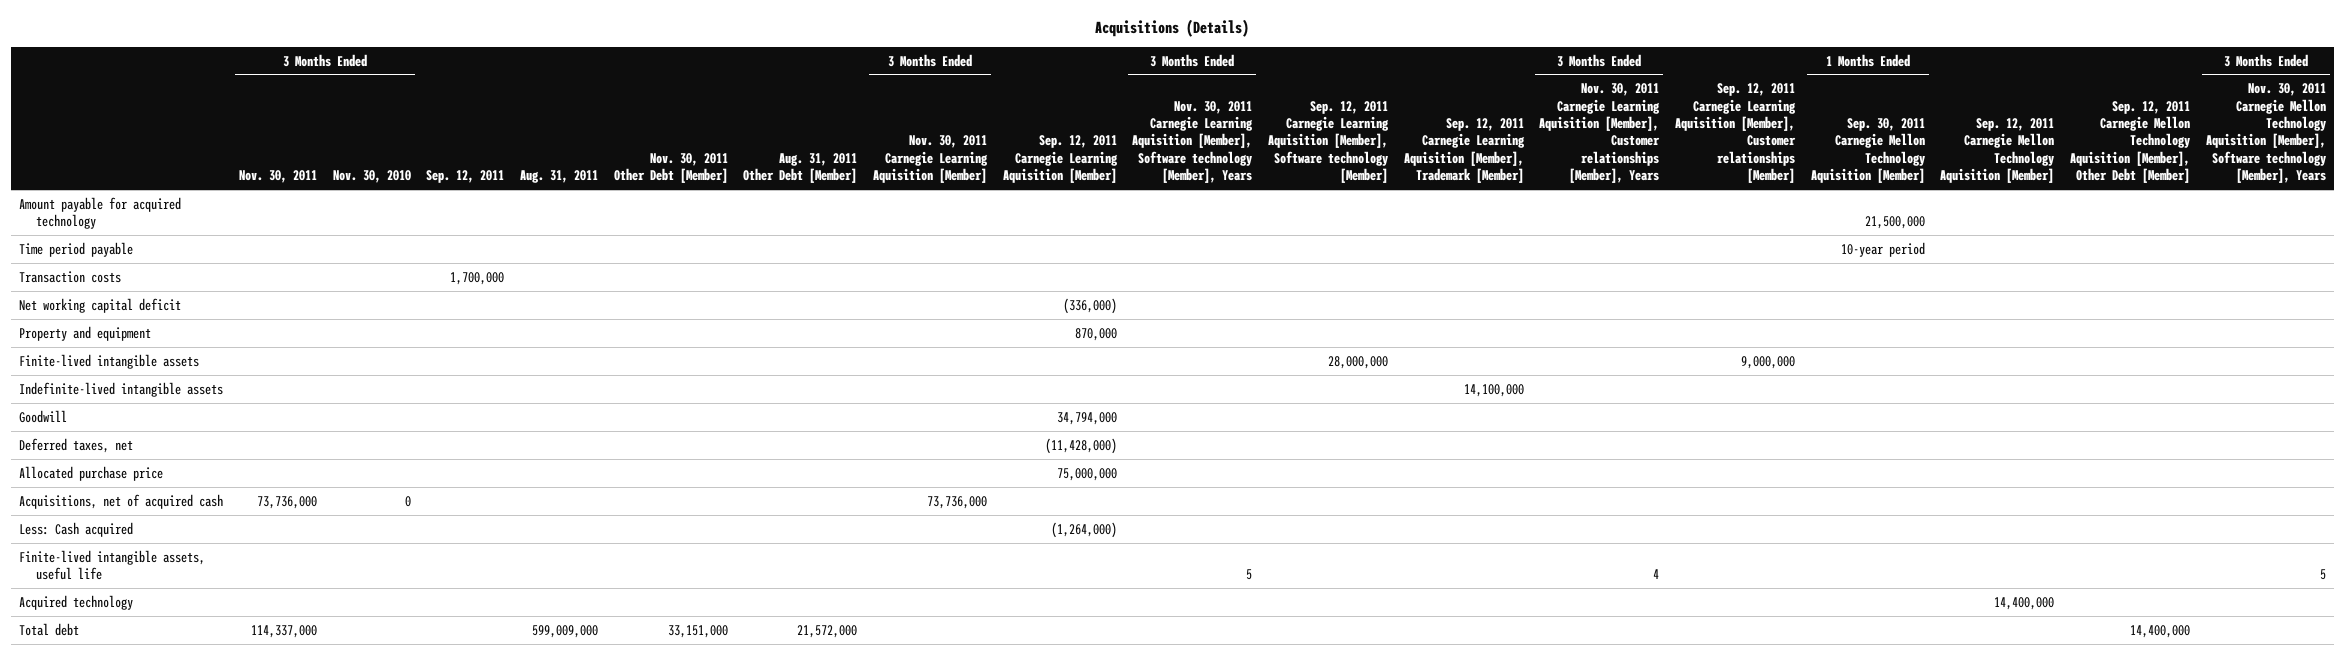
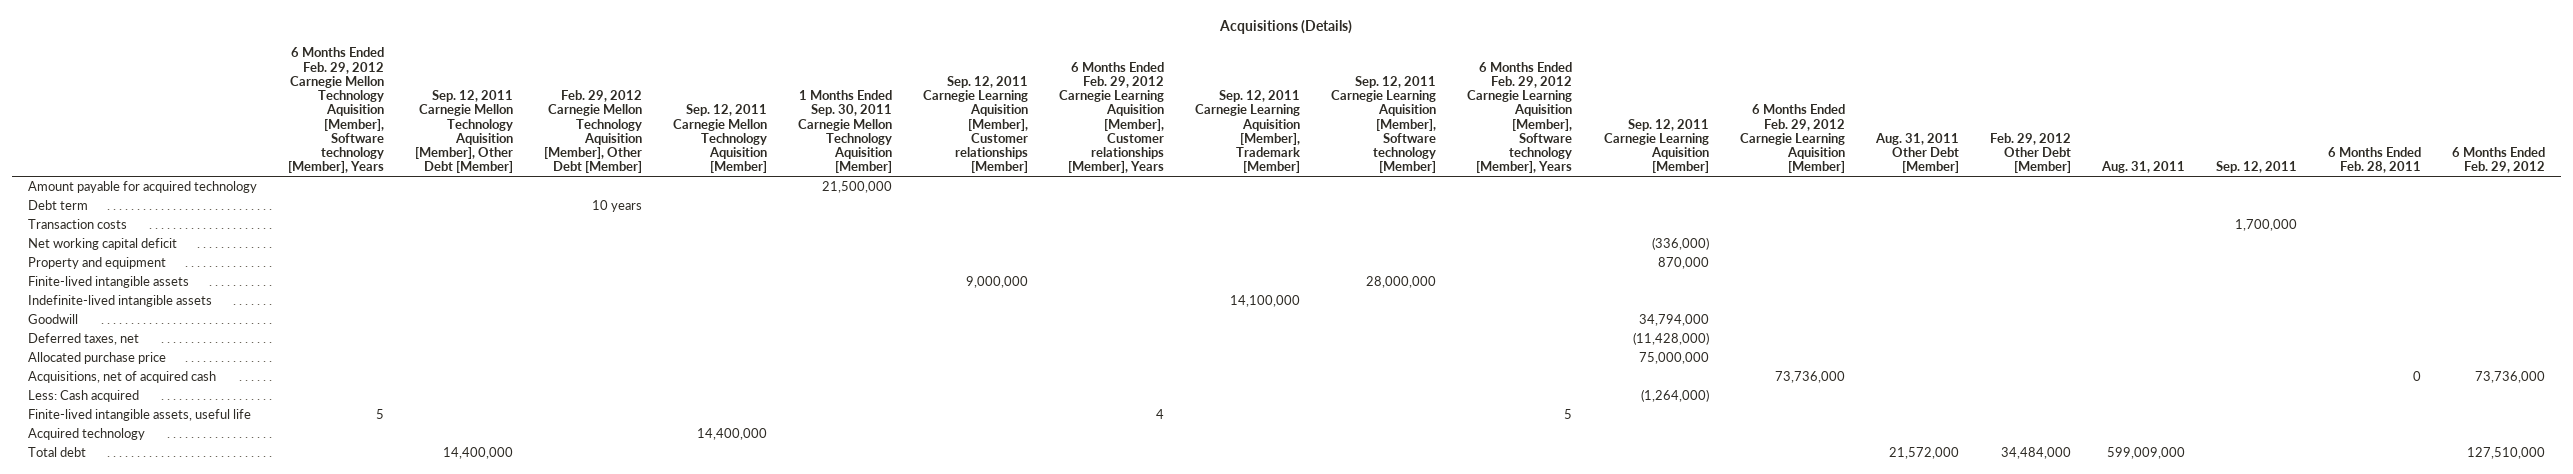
- | 3 Months Ended Nov. 30, 2011 | 3 Months Ended Nov. 30, 2010 | Sep. 12, 2011 | Aug. 31, 2011 | Nov. 30, 2011 Other Debt [Member] | Aug. 31, 2011 Other Debt [Member] | 3 Months Ended Nov. 30, 2011 Carnegie Learning Aquisition [Member] | Sep. 12, 2011 Carnegie Learning Aquisition [Member] | 3 Months Ended Nov. 30, 2011 Carnegie Learning Aquisition [Member], Software technology [Member], Years | Sep. 12, 2011 Carnegie Learning Aquisition [Member], Software technology [Member] | Sep. 12, 2011 Carnegie Learning Aquisition [Member], Trademark [Member] | 3 Months Ended Nov. 30, 2011 Carnegie Learning Aquisition [Member], Customer relationships [Member], Years | Sep. 12, 2011 Carnegie Learning Aquisition [Member], Customer relationships [Member] | 1 Months Ended Sep. 30, 2011 Carnegie Mellon Technology Aquisition [Member] | Sep. 12, 2011 Carnegie Mellon Technology Aquisition [Member] | Sep. 12, 2011 Carnegie Mellon Technology Aquisition [Member], Other Debt [Member] | 3 Months Ended Nov. 30, 2011 Carnegie Mellon Technology Aquisition [Member], Software technology [Member], Years
+ | 6 Months Ended Feb. 29, 2012 Carnegie Mellon Technology Aquisition [Member], Software technology [Member], Years | Sep. 12, 2011 Carnegie Mellon Technology Aquisition [Member], Other Debt [Member] | Feb. 29, 2012 Carnegie Mellon Technology Aquisition [Member], Other Debt [Member] | Sep. 12, 2011 Carnegie Mellon Technology Aquisition [Member] | 1 Months Ended Sep. 30, 2011 Carnegie Mellon Technology Aquisition [Member] | Sep. 12, 2011 Carnegie Learning Aquisition [Member], Customer relationships [Member] | 6 Months Ended Feb. 29, 2012 Carnegie Learning Aquisition [Member], Customer relationships [Member], Years | Sep. 12, 2011 Carnegie Learning Aquisition [Member], Trademark [Member] | Sep. 12, 2011 Carnegie Learning Aquisition [Member], Software technology [Member] | 6 Months Ended Feb. 29, 2012 Carnegie Learning Aquisition [Member], Software technology [Member], Years | Sep. 12, 2011 Carnegie Learning Aquisition [Member] | 6 Months Ended Feb. 29, 2012 Carnegie Learning Aquisition [Member] | Aug. 31, 2011 Other Debt [Member] | Feb. 29, 2012 Other Debt [Member] | Aug. 31, 2011 | Sep. 12, 2011 | 6 Months Ended Feb. 28, 2011 | 6 Months Ended Feb. 29, 2012
- Time period payable | | | | | | | | | | | | | | 10-year period | | |
+ Debt term | | | 10 years | | | | | | | | | | | | | | |

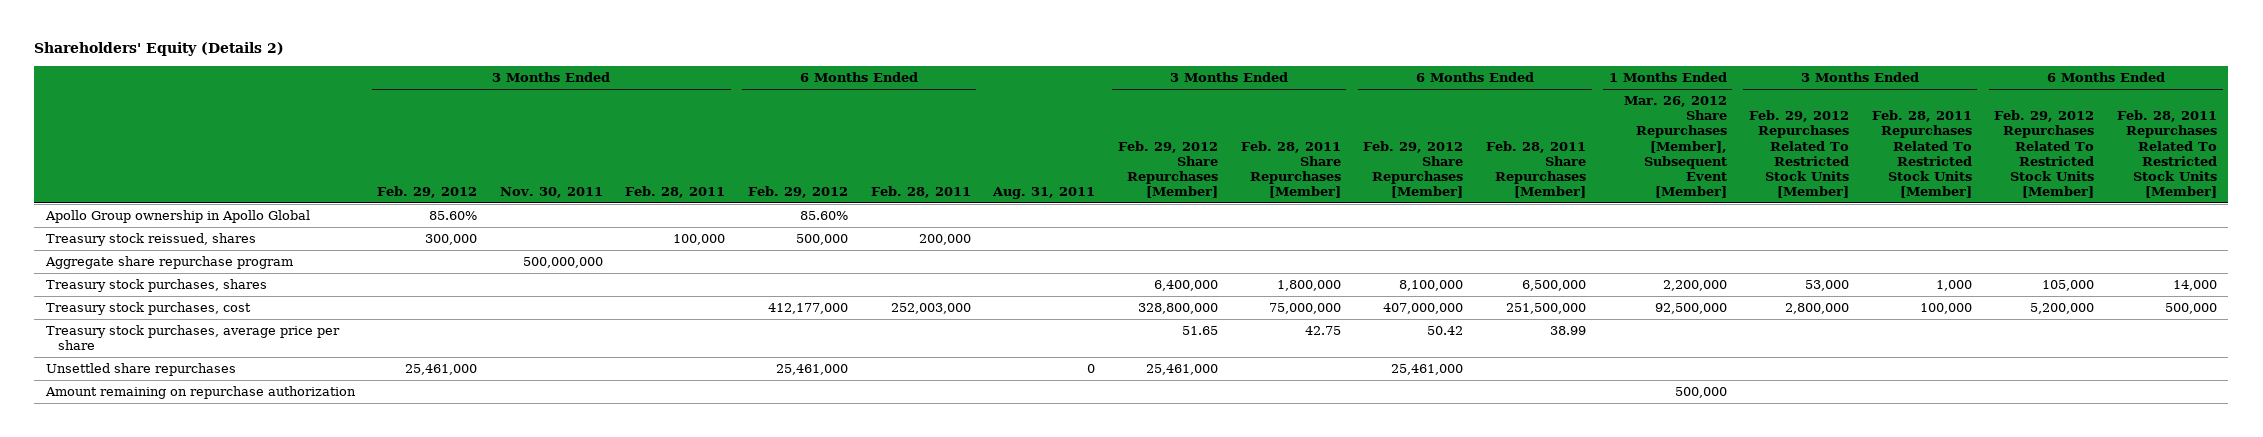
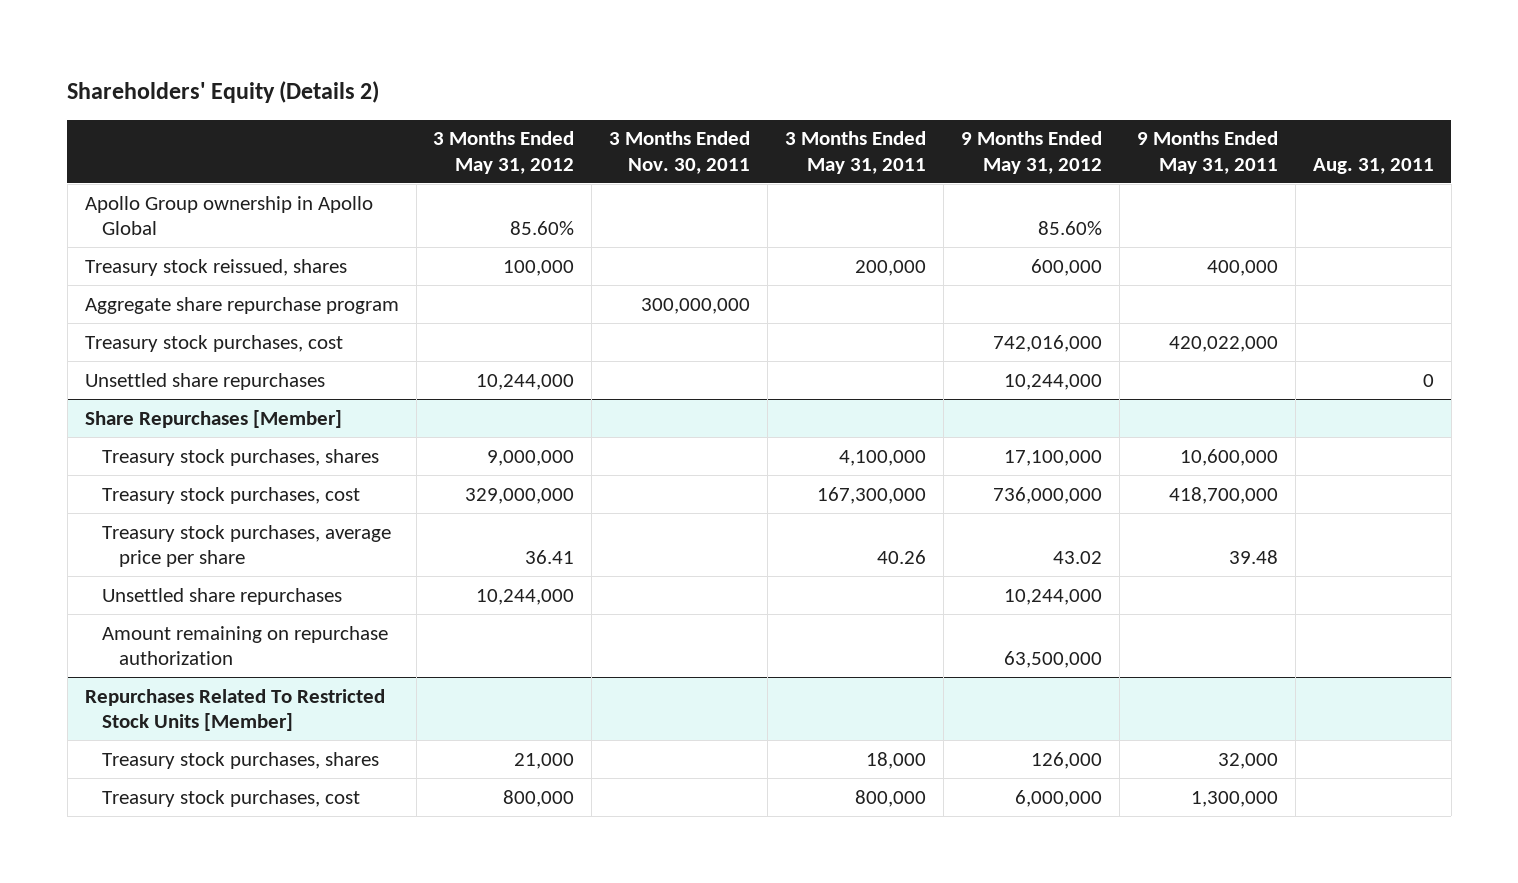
- | 3 Months Ended Feb. 29, 2012 | 3 Months Ended Nov. 30, 2011 | 3 Months Ended Feb. 28, 2011 | 6 Months Ended Feb. 29, 2012 | 6 Months Ended Feb. 28, 2011 | Aug. 31, 2011 | 3 Months Ended Feb. 29, 2012 Share Repurchases [Member] | 3 Months Ended Feb. 28, 2011 Share Repurchases [Member] | 6 Months Ended Feb. 29, 2012 Share Repurchases [Member] | 6 Months Ended Feb. 28, 2011 Share Repurchases [Member] | 1 Months Ended Mar. 26, 2012 Share Repurchases [Member], Subsequent Event [Member] | 3 Months Ended Feb. 29, 2012 Repurchases Related To Restricted Stock Units [Member] | 3 Months Ended Feb. 28, 2011 Repurchases Related To Restricted Stock Units [Member] | 6 Months Ended Feb. 29, 2012 Repurchases Related To Restricted Stock Units [Member] | 6 Months Ended Feb. 28, 2011 Repurchases Related To Restricted Stock Units [Member]
+ | 3 Months Ended May 31, 2012 | 3 Months Ended Nov. 30, 2011 | 3 Months Ended May 31, 2011 | 9 Months Ended May 31, 2012 | 9 Months Ended May 31, 2011 | Aug. 31, 2011
- Aggregate share repurchase program | | 500,000,000 | | | | | | | | | | | | |
- Treasury stock purchases, shares | | | | | | | 6,400,000 | 1,800,000 | 8,100,000 | 6,500,000 | 2,200,000 | 53,000 | 1,000 | 105,000 | 14,000
+ Aggregate share repurchase program | | 300,000,000 | | | |
- Treasury stock purchases, average price per share | | | | | | | 51.65 | 42.75 | 50.42 | 38.99 | | | | |
- Amount remaining on repurchase authorization | | | | | | | | | | | 500,000 | | | |
+ Share Repurchases [Member]
+ Treasury stock purchases, shares | 9,000,000 | | 4,100,000 | 17,100,000 | 10,600,000 |
+ Treasury stock purchases, cost | 329,000,000 | | 167,300,000 | 736,000,000 | 418,700,000 |
+ Treasury stock purchases, average price per share | 36.41 | | 40.26 | 43.02 | 39.48 |
+ Unsettled share repurchases | 10,244,000 | | | 10,244,000 | |
+ Amount remaining on repurchase authorization | | | | 63,500,000 | |
+ Repurchases Related To Restricted Stock Units [Member]
+ Treasury stock purchases, shares | 21,000 | | 18,000 | 126,000 | 32,000 |
+ Treasury stock purchases, cost | 800,000 | | 800,000 | 6,000,000 | 1,300,000 |

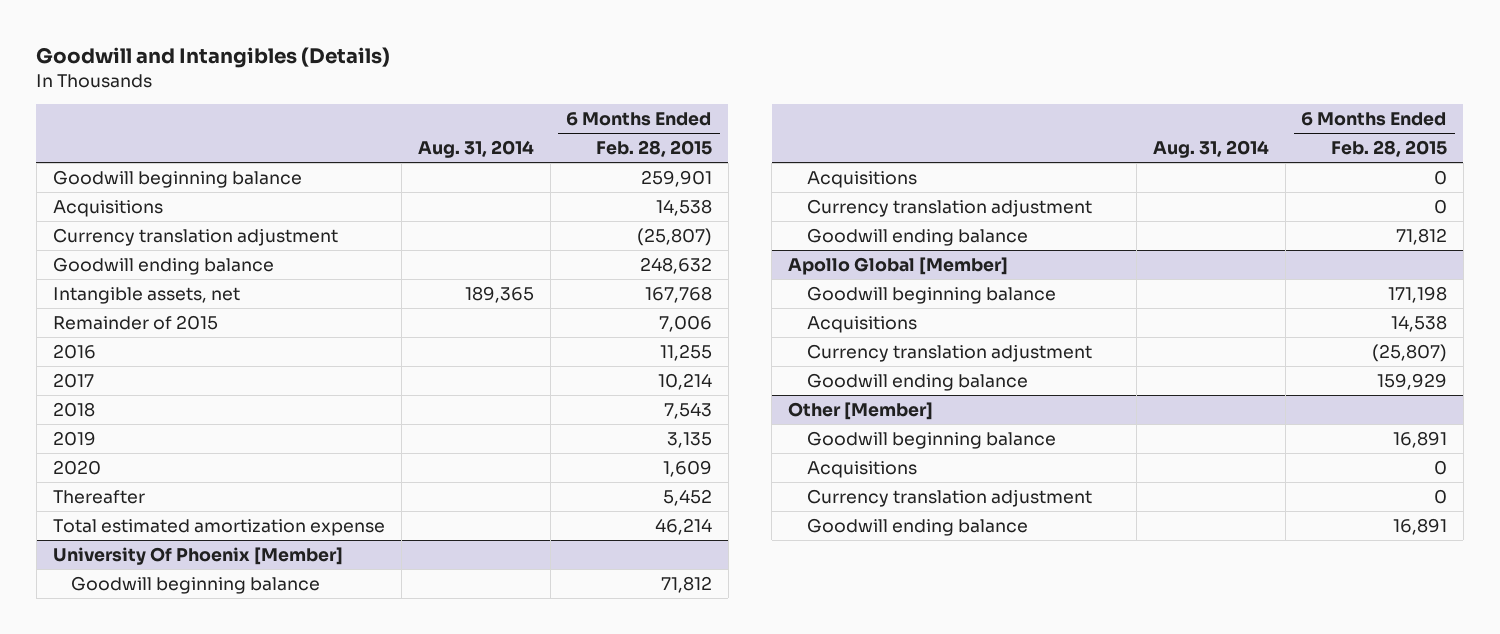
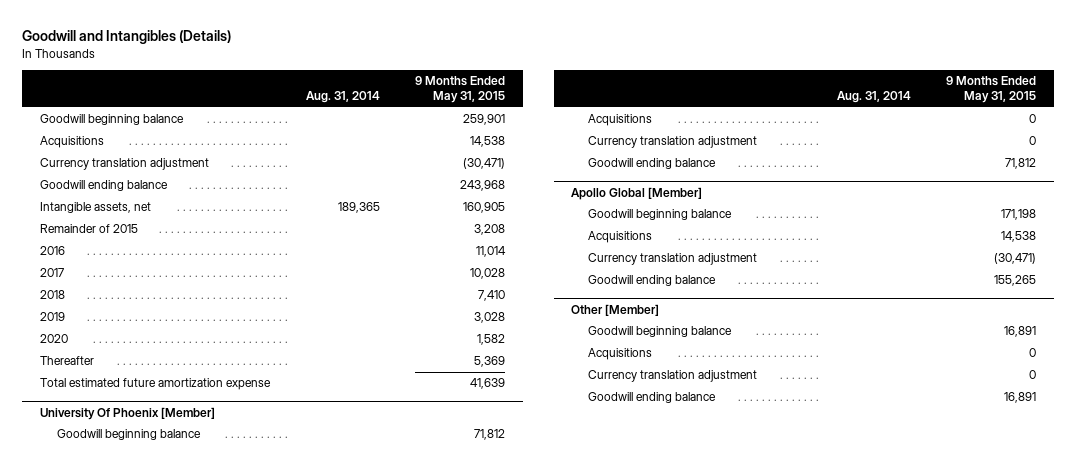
- | Aug. 31, 2014 | 6 Months Ended Feb. 28, 2015
+ | Aug. 31, 2014 | 9 Months Ended May 31, 2015
- Total estimated amortization expense | | 46,214
+ Total estimated future amortization expense | | 41,639

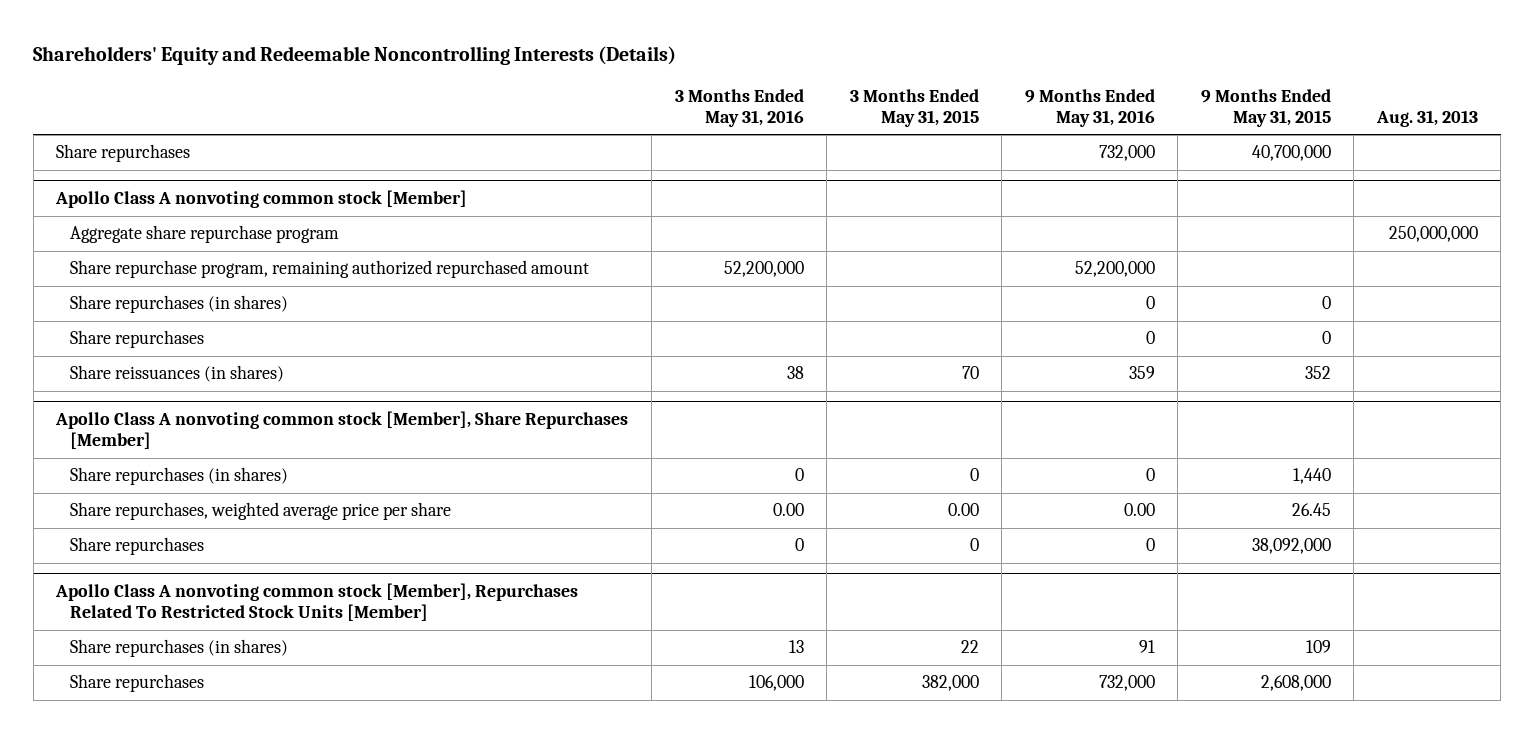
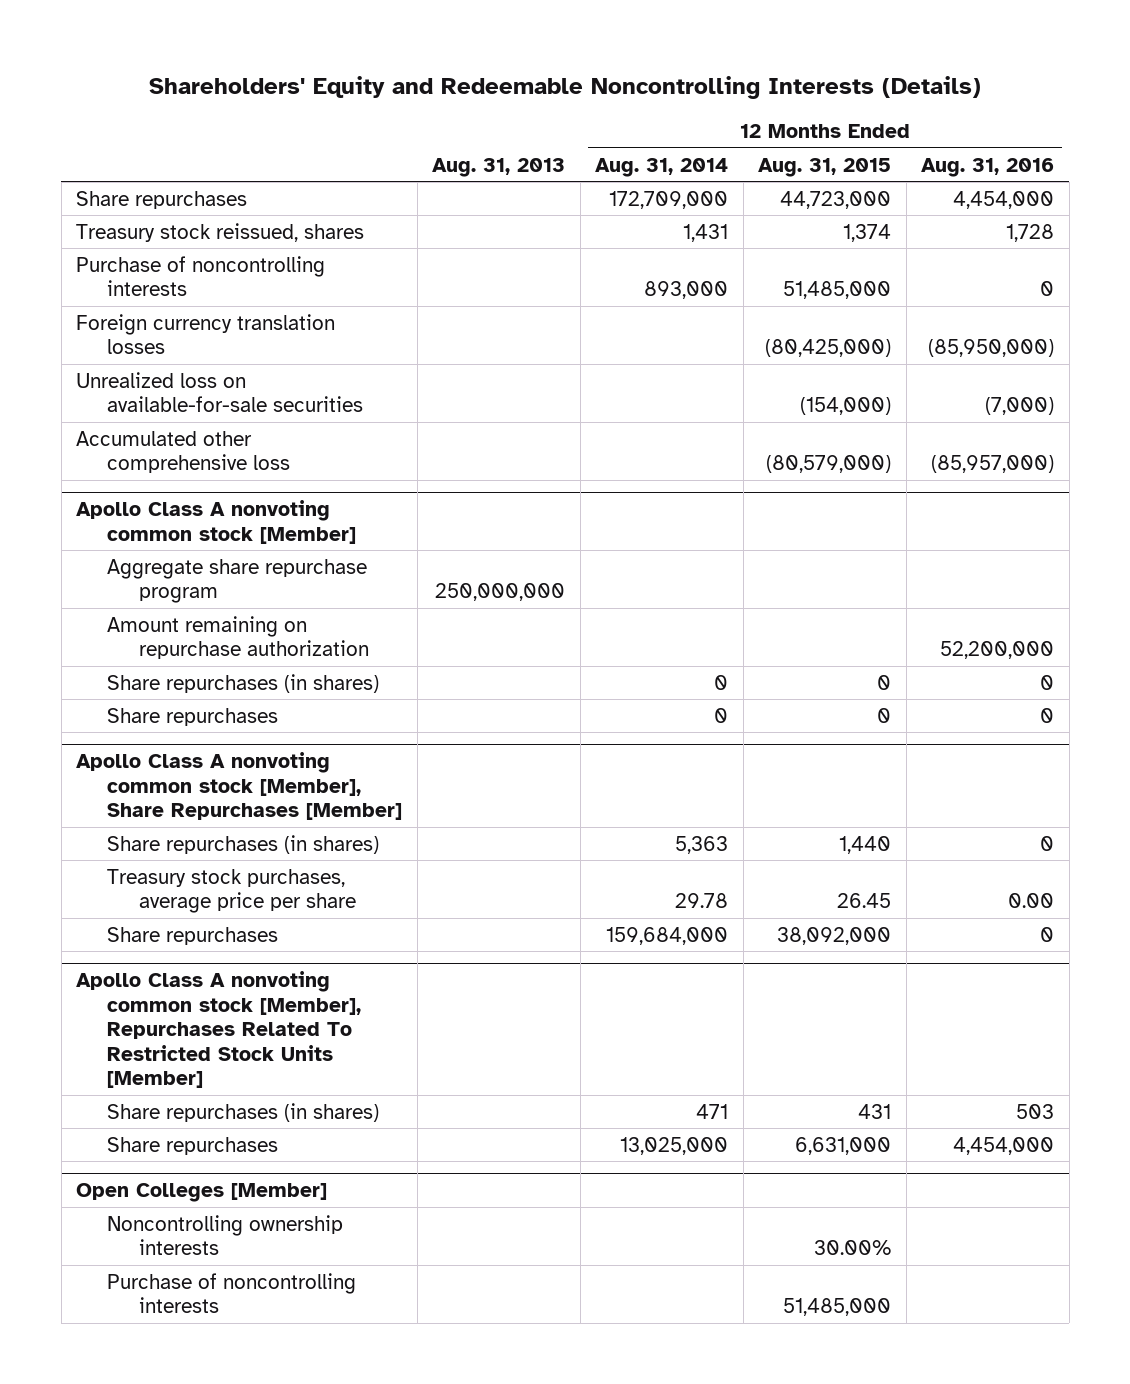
- | 3 Months Ended May 31, 2016 | 3 Months Ended May 31, 2015 | 9 Months Ended May 31, 2016 | 9 Months Ended May 31, 2015 | Aug. 31, 2013
+ | Aug. 31, 2013 | 12 Months Ended Aug. 31, 2014 | 12 Months Ended Aug. 31, 2015 | 12 Months Ended Aug. 31, 2016
+ Treasury stock reissued, shares | | 1,431 | 1,374 | 1,728
+ Purchase of noncontrolling interests | | 893,000 | 51,485,000 | 0
+ Foreign currency translation losses | | | (80,425,000) | (85,950,000)
+ Unrealized loss on available-for-sale securities | | | (154,000) | (7,000)
+ Accumulated other comprehensive loss | | | (80,579,000) | (85,957,000)
@ Apollo Class A nonvoting common stock [Member]
- Share repurchase program, remaining authorized repurchased amount | 52,200,000 | | 52,200,000 | |
+ Amount remaining on repurchase authorization | | | | 52,200,000
- Share reissuances (in shares) | 38 | 70 | 359 | 352 |
@ Apollo Class A nonvoting common stock [Member], Share Repurchases [Member]
- Share repurchases, weighted average price per share | 0.00 | 0.00 | 0.00 | 26.45 |
+ Treasury stock purchases, average price per share | | 29.78 | 26.45 | 0.00
+ Open Colleges [Member]
+ Noncontrolling ownership interests | | | 30.00% |
+ Purchase of noncontrolling interests | | | 51,485,000 |

